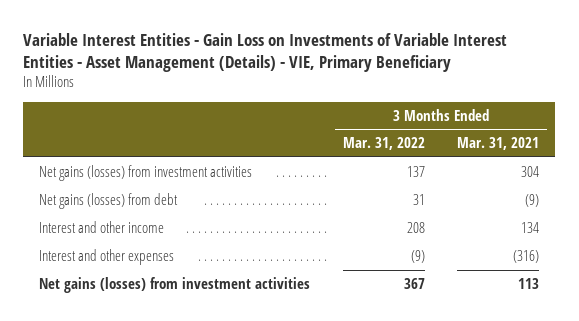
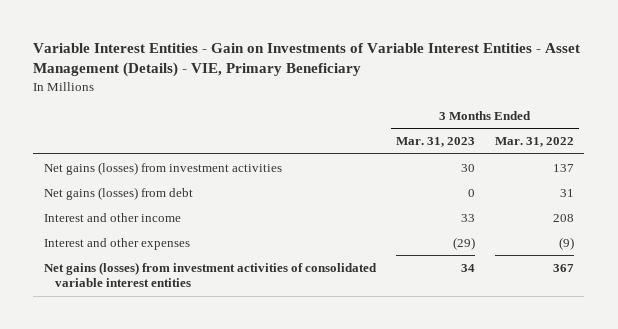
- Variable Interest Entities - Gain Loss on Investments of Variable Interest Entities - Asset Management (Details) - VIE, Primary Beneficiary
+ Variable Interest Entities - Gain on Investments of Variable Interest Entities - Asset Management (Details) - VIE, Primary Beneficiary
- | 3 Months Ended Mar. 31, 2022 | 3 Months Ended Mar. 31, 2021
+ | 3 Months Ended Mar. 31, 2023 | 3 Months Ended Mar. 31, 2022
- Net gains (losses) from investment activities | 367 | 113
+ Net gains (losses) from investment activities of consolidated variable interest entities | 34 | 367

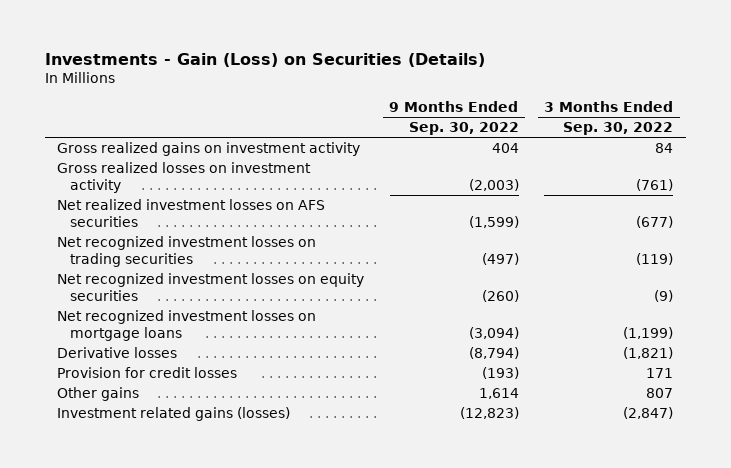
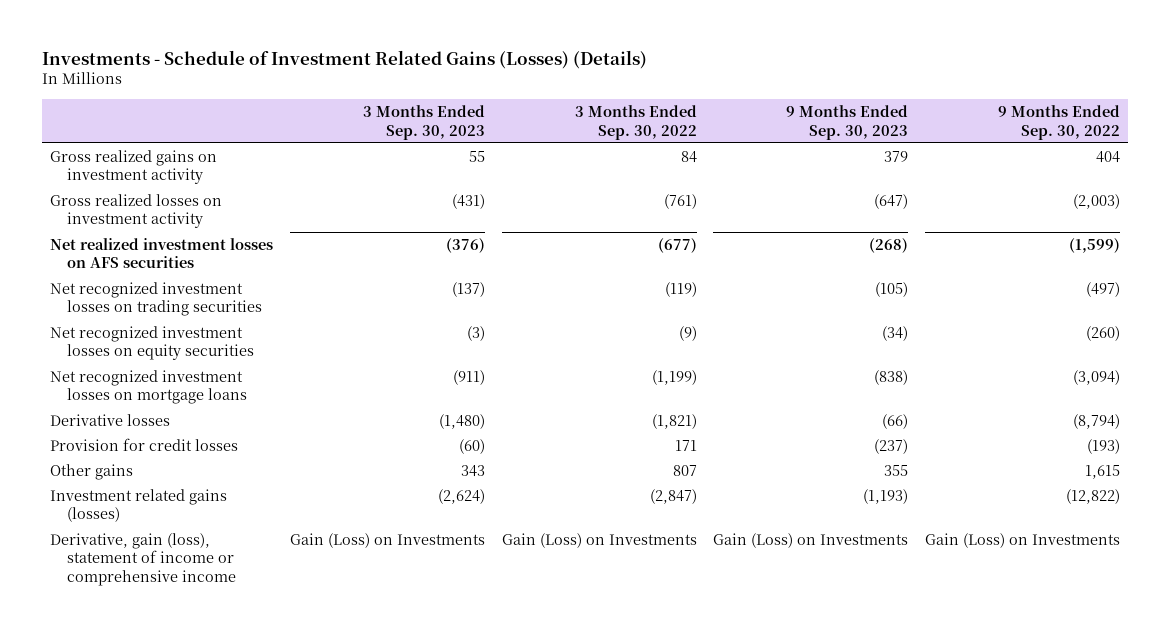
- Investments - Gain (Loss) on Securities (Details)
+ Investments - Schedule of Investment Related Gains (Losses) (Details)
- | 9 Months Ended Sep. 30, 2022 | 3 Months Ended Sep. 30, 2022
+ | 3 Months Ended Sep. 30, 2023 | 3 Months Ended Sep. 30, 2022 | 9 Months Ended Sep. 30, 2023 | 9 Months Ended Sep. 30, 2022
- Other gains | 1,614 | 807
- Investment related gains (losses) | (12,823) | (2,847)
+ Other gains | 343 | 807 | 355 | 1,615
+ Investment related gains (losses) | (2,624) | (2,847) | (1,193) | (12,822)
+ Derivative, gain (loss), statement of income or comprehensive income | Gain (Loss) on Investments | Gain (Loss) on Investments | Gain (Loss) on Investments | Gain (Loss) on Investments

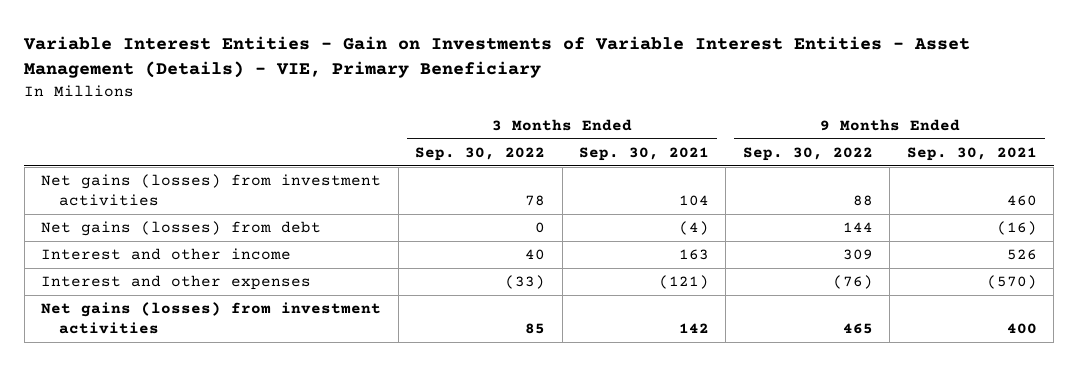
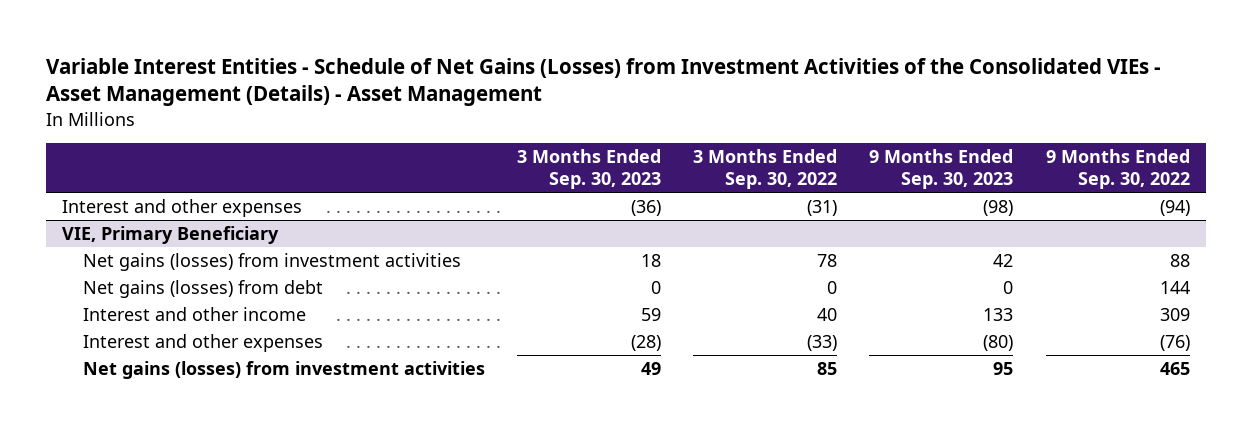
- Variable Interest Entities - Gain on Investments of Variable Interest Entities - Asset Management (Details) - VIE, Primary Beneficiary
+ Variable Interest Entities - Schedule of Net Gains (Losses) from Investment Activities of the Consolidated VIEs - Asset Management (Details) - Asset Management
- | 3 Months Ended Sep. 30, 2022 | 3 Months Ended Sep. 30, 2021 | 9 Months Ended Sep. 30, 2022 | 9 Months Ended Sep. 30, 2021
+ | 3 Months Ended Sep. 30, 2023 | 3 Months Ended Sep. 30, 2022 | 9 Months Ended Sep. 30, 2023 | 9 Months Ended Sep. 30, 2022
+ Interest and other expenses | (36) | (31) | (98) | (94)
+ VIE, Primary Beneficiary

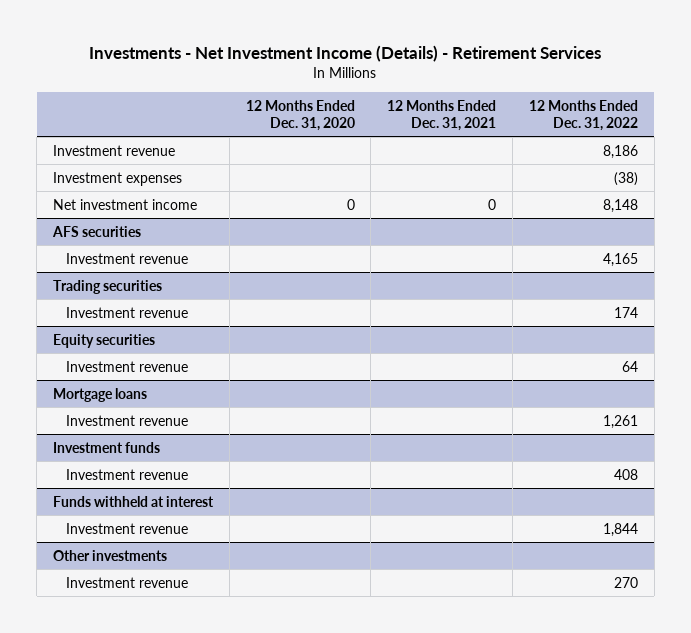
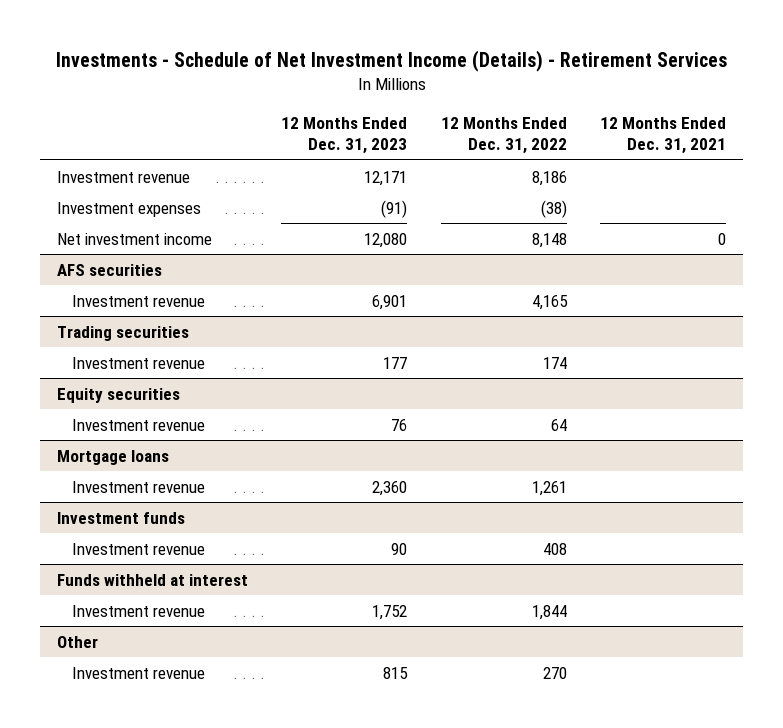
- Investments - Net Investment Income (Details) - Retirement Services
+ Investments - Schedule of Net Investment Income (Details) - Retirement Services
- | 12 Months Ended Dec. 31, 2020 | 12 Months Ended Dec. 31, 2021 | 12 Months Ended Dec. 31, 2022
+ | 12 Months Ended Dec. 31, 2023 | 12 Months Ended Dec. 31, 2022 | 12 Months Ended Dec. 31, 2021
- Other investments
+ Other

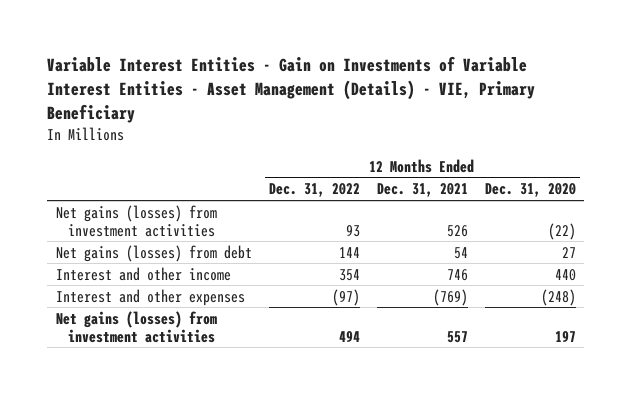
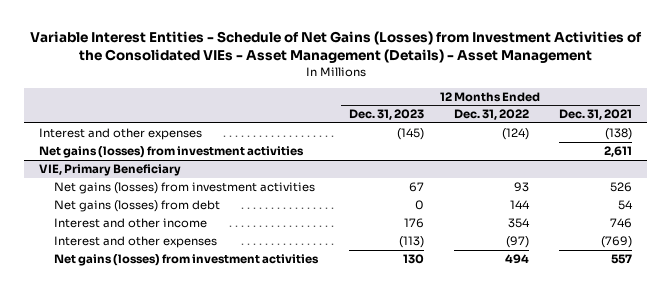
- Variable Interest Entities - Gain on Investments of Variable Interest Entities - Asset Management (Details) - VIE, Primary Beneficiary
+ Variable Interest Entities - Schedule of Net Gains (Losses) from Investment Activities of the Consolidated VIEs - Asset Management (Details) - Asset Management
- | 12 Months Ended Dec. 31, 2022 | 12 Months Ended Dec. 31, 2021 | 12 Months Ended Dec. 31, 2020
+ | 12 Months Ended Dec. 31, 2023 | 12 Months Ended Dec. 31, 2022 | 12 Months Ended Dec. 31, 2021
+ Interest and other expenses | (145) | (124) | (138)
+ Net gains (losses) from investment activities | | | 2,611
+ VIE, Primary Beneficiary

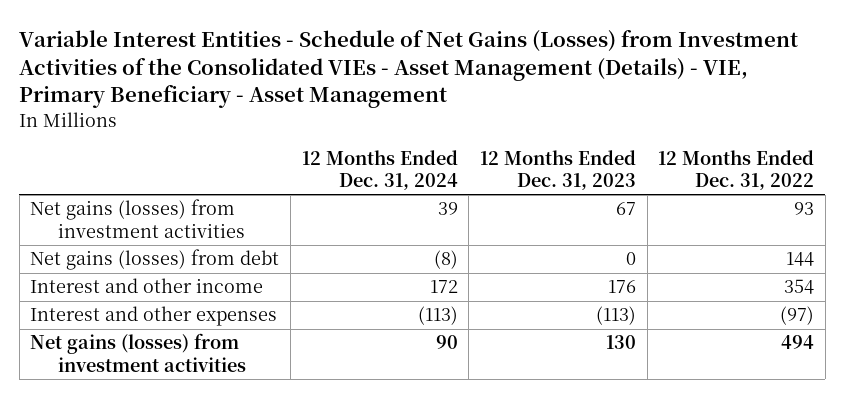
- Variable Interest Entities - Schedule of Net Gains (Losses) from Investment Activities of the Consolidated VIEs - Asset Management (Details) - Asset Management
+ Variable Interest Entities - Schedule of Net Gains (Losses) from Investment Activities of the Consolidated VIEs - Asset Management (Details) - VIE, Primary Beneficiary - Asset Management
- | 12 Months Ended Dec. 31, 2023 | 12 Months Ended Dec. 31, 2022 | 12 Months Ended Dec. 31, 2021
+ | 12 Months Ended Dec. 31, 2024 | 12 Months Ended Dec. 31, 2023 | 12 Months Ended Dec. 31, 2022
- Interest and other expenses | (145) | (124) | (138)
- Net gains (losses) from investment activities | | | 2,611
- VIE, Primary Beneficiary

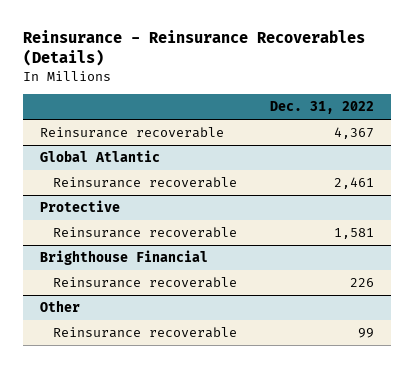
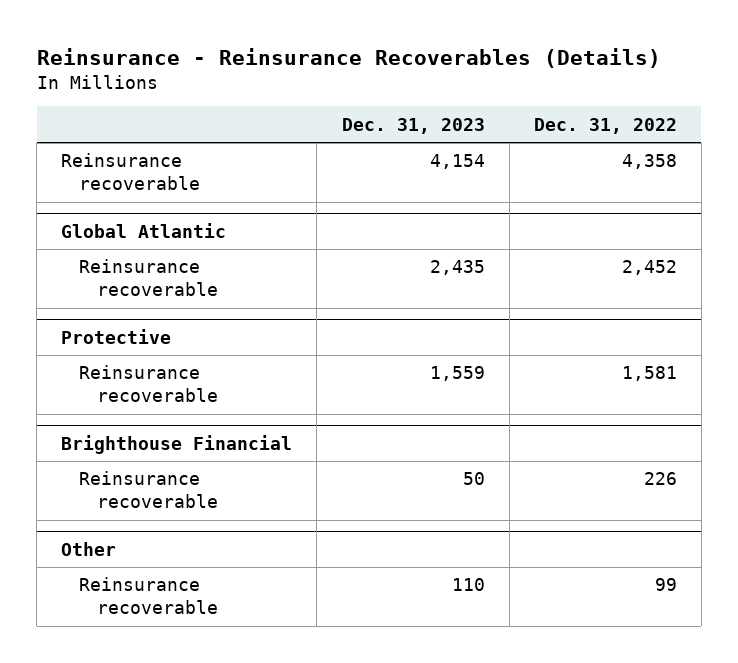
- | Dec. 31, 2022
+ | Dec. 31, 2023 | Dec. 31, 2022
- Reinsurance recoverable | 4,367
+ Reinsurance recoverable | 4,154 | 4,358
@ Global Atlantic
- Reinsurance recoverable | 2,461
+ Reinsurance recoverable | 2,435 | 2,452

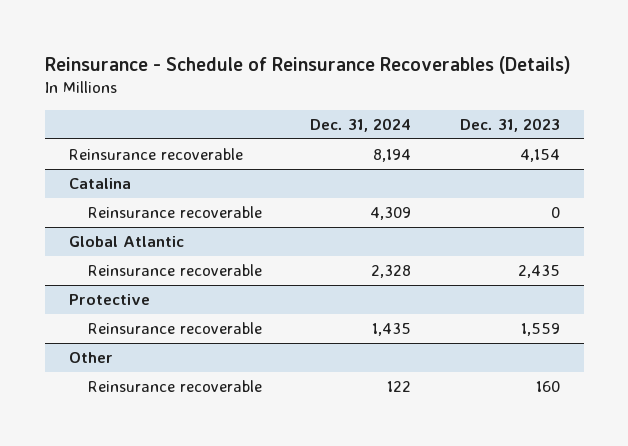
- Reinsurance - Reinsurance Recoverables (Details)
+ Reinsurance - Schedule of Reinsurance Recoverables (Details)
- | Dec. 31, 2023 | Dec. 31, 2022
+ | Dec. 31, 2024 | Dec. 31, 2023
+ Catalina
+ Reinsurance recoverable | 4,309 | 0
- Brighthouse Financial
- Reinsurance recoverable | 50 | 226
@ Other
- Reinsurance recoverable | 110 | 99
+ Reinsurance recoverable | 122 | 160

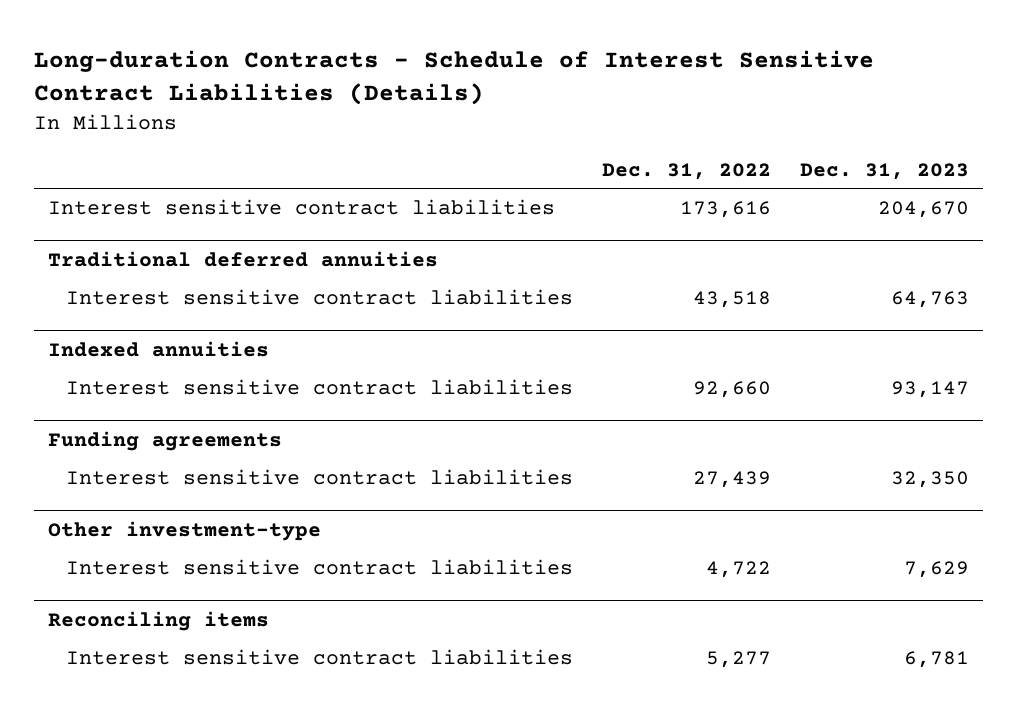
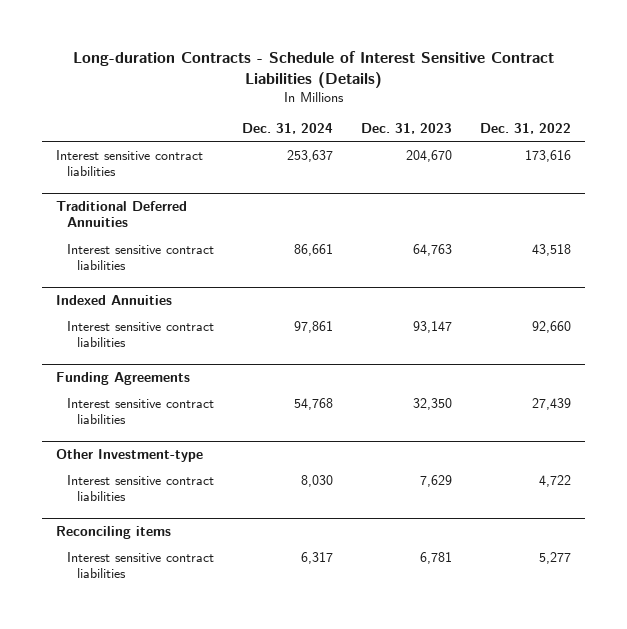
- | Dec. 31, 2022 | Dec. 31, 2023
+ | Dec. 31, 2024 | Dec. 31, 2023 | Dec. 31, 2022
- Traditional deferred annuities
+ Traditional Deferred Annuities
- Indexed annuities
+ Indexed Annuities
- Funding agreements
+ Funding Agreements
- Other investment-type
+ Other Investment-type

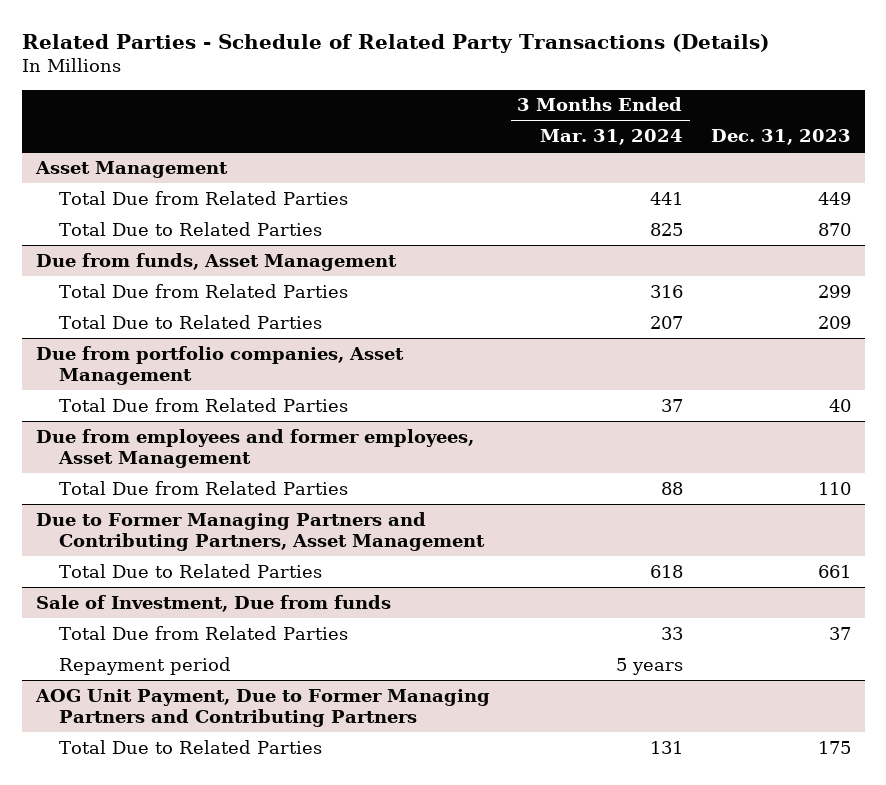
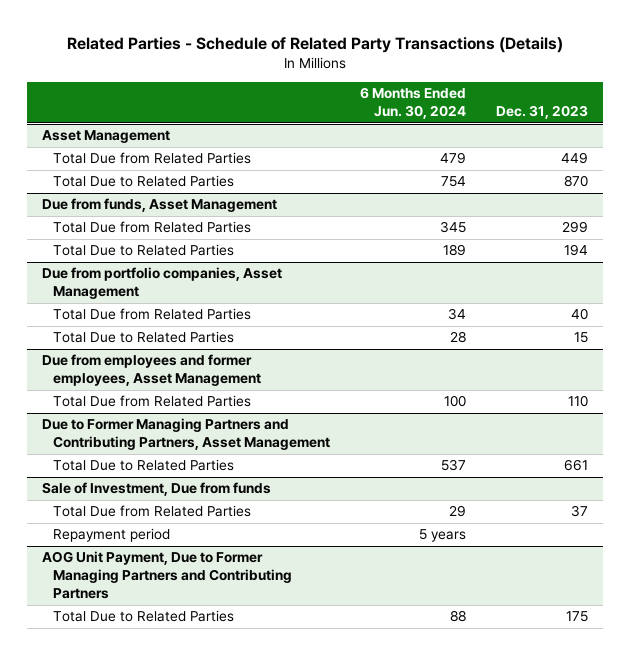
- | 3 Months Ended Mar. 31, 2024 | Dec. 31, 2023
+ | 6 Months Ended Jun. 30, 2024 | Dec. 31, 2023
@ Due from funds, Asset Management
- Total Due to Related Parties | 207 | 209
+ Total Due to Related Parties | 189 | 194
@ Due from portfolio companies, Asset Management
+ Total Due to Related Parties | 28 | 15

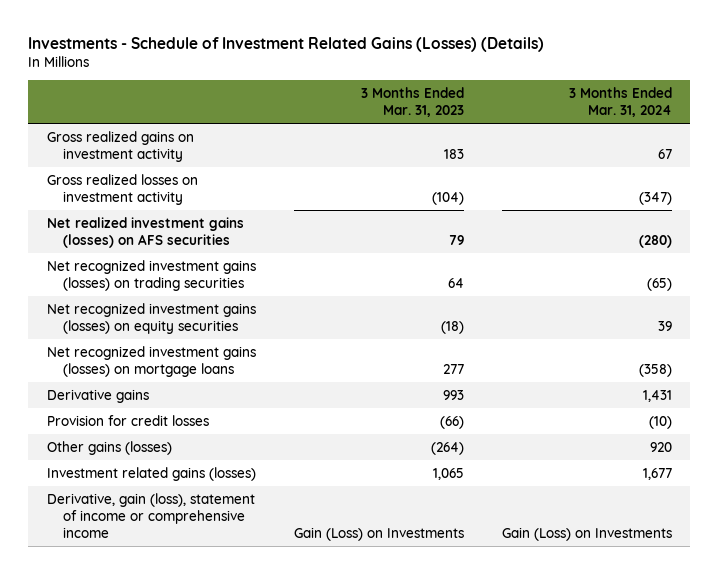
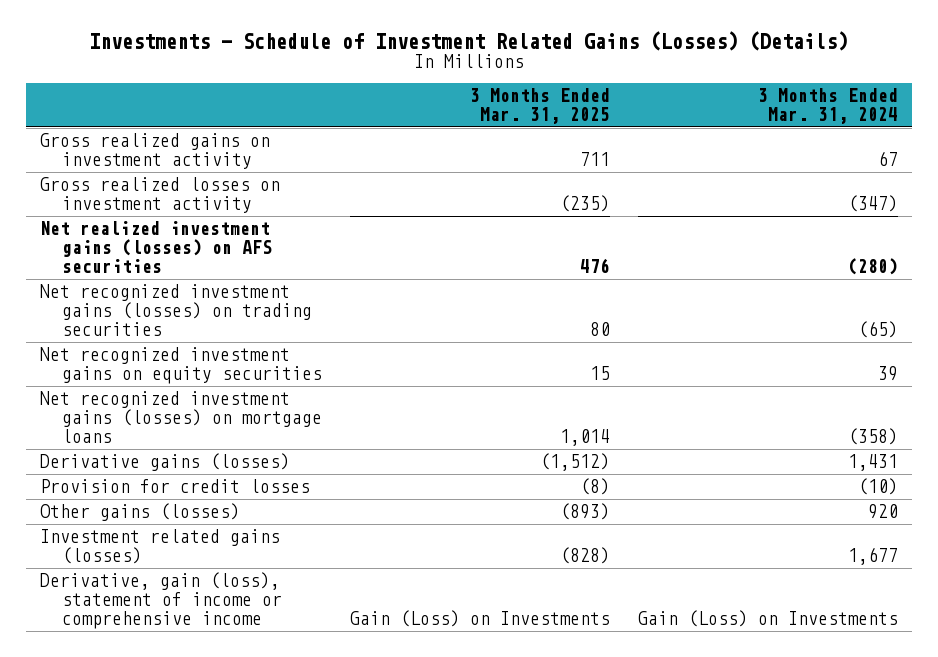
- | 3 Months Ended Mar. 31, 2023 | 3 Months Ended Mar. 31, 2024
+ | 3 Months Ended Mar. 31, 2025 | 3 Months Ended Mar. 31, 2024
- Net recognized investment gains (losses) on equity securities | (18) | 39
+ Net recognized investment gains on equity securities | 15 | 39
- Derivative gains | 993 | 1,431
+ Derivative gains (losses) | (1,512) | 1,431

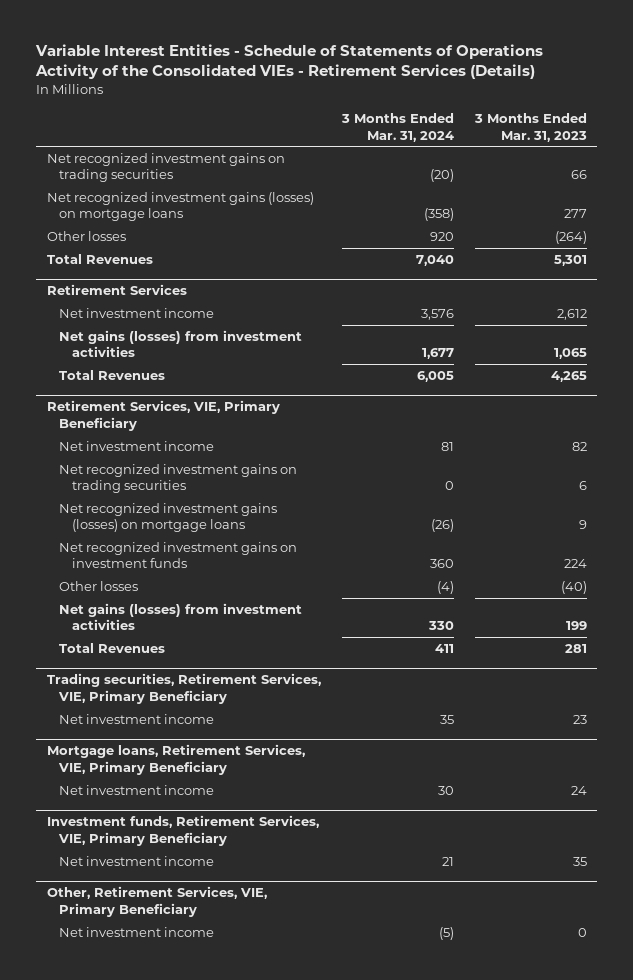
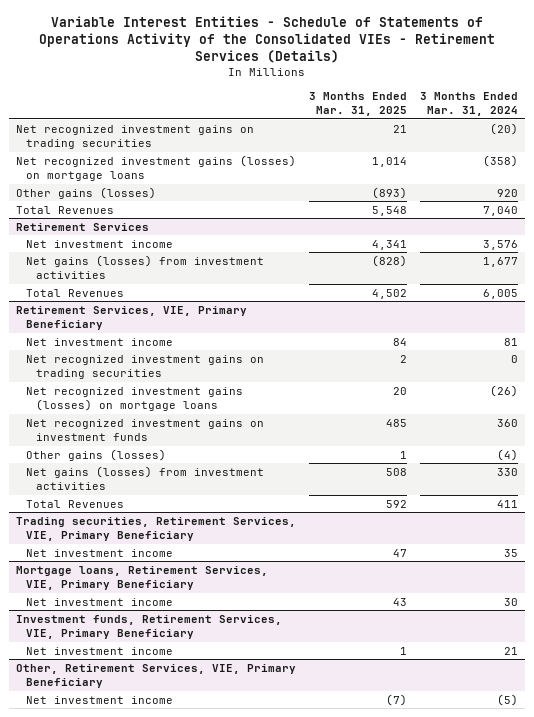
- | 3 Months Ended Mar. 31, 2024 | 3 Months Ended Mar. 31, 2023
+ | 3 Months Ended Mar. 31, 2025 | 3 Months Ended Mar. 31, 2024
- Other losses | 920 | (264)
+ Other gains (losses) | (893) | 920
@ Retirement Services, VIE, Primary Beneficiary
- Other losses | (4) | (40)
+ Other gains (losses) | 1 | (4)

